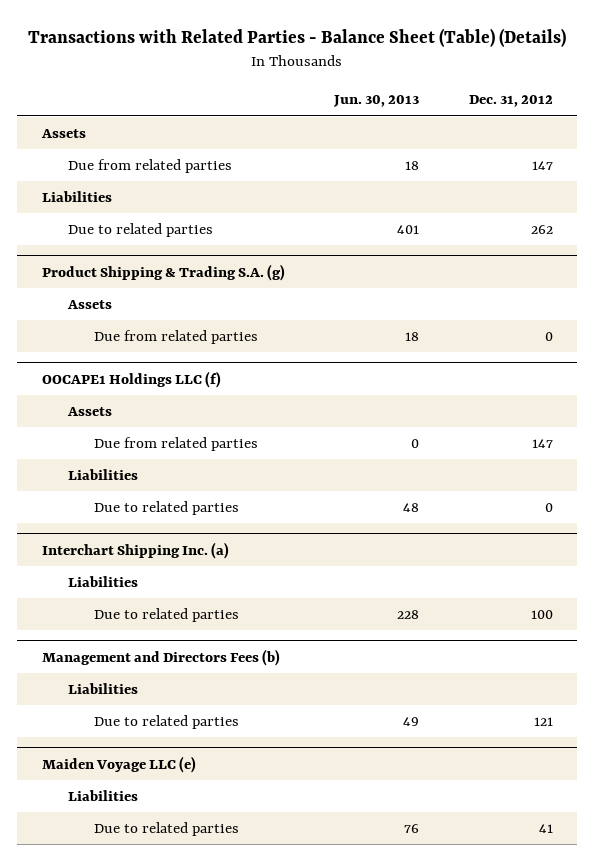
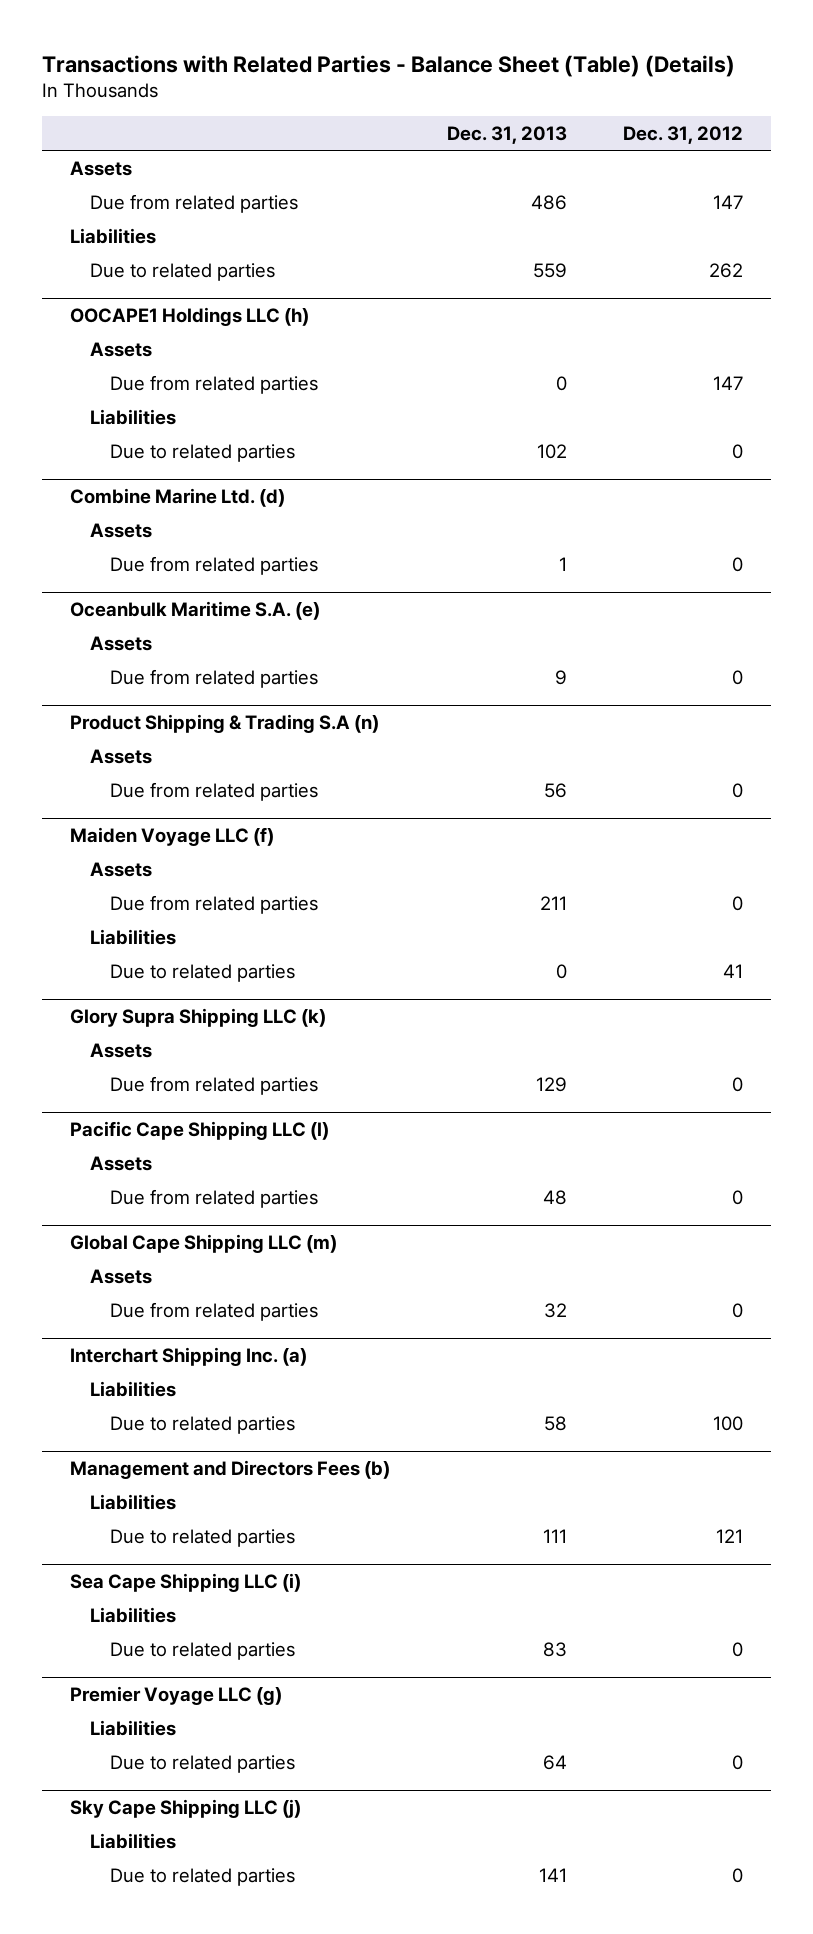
- | Jun. 30, 2013 | Dec. 31, 2012
+ | Dec. 31, 2013 | Dec. 31, 2012
- Product Shipping & Trading S.A. (g)
- Assets
- Due from related parties | 18 | 0
- OOCAPE1 Holdings LLC (f)
+ OOCAPE1 Holdings LLC (h)
+ Combine Marine Ltd. (d)
+ Assets
+ Due from related parties | 1 | 0
+ Oceanbulk Maritime S.A. (e)
+ Assets
+ Due from related parties | 9 | 0
+ Product Shipping & Trading S.A (n)
+ Assets
+ Due from related parties | 56 | 0
+ Maiden Voyage LLC (f)
+ Assets
+ Due from related parties | 211 | 0
+ Liabilities
+ Due to related parties | 0 | 41
+ Glory Supra Shipping LLC (k)
+ Assets
+ Due from related parties | 129 | 0
+ Pacific Cape Shipping LLC (l)
+ Assets
+ Due from related parties | 48 | 0
+ Global Cape Shipping LLC (m)
+ Assets
+ Due from related parties | 32 | 0
- Maiden Voyage LLC (e)
+ Sea Cape Shipping LLC (i)
- Due to related parties | 76 | 41
+ Due to related parties | 83 | 0
+ Premier Voyage LLC (g)
+ Liabilities
+ Due to related parties | 64 | 0
+ Sky Cape Shipping LLC (j)
+ Liabilities
+ Due to related parties | 141 | 0

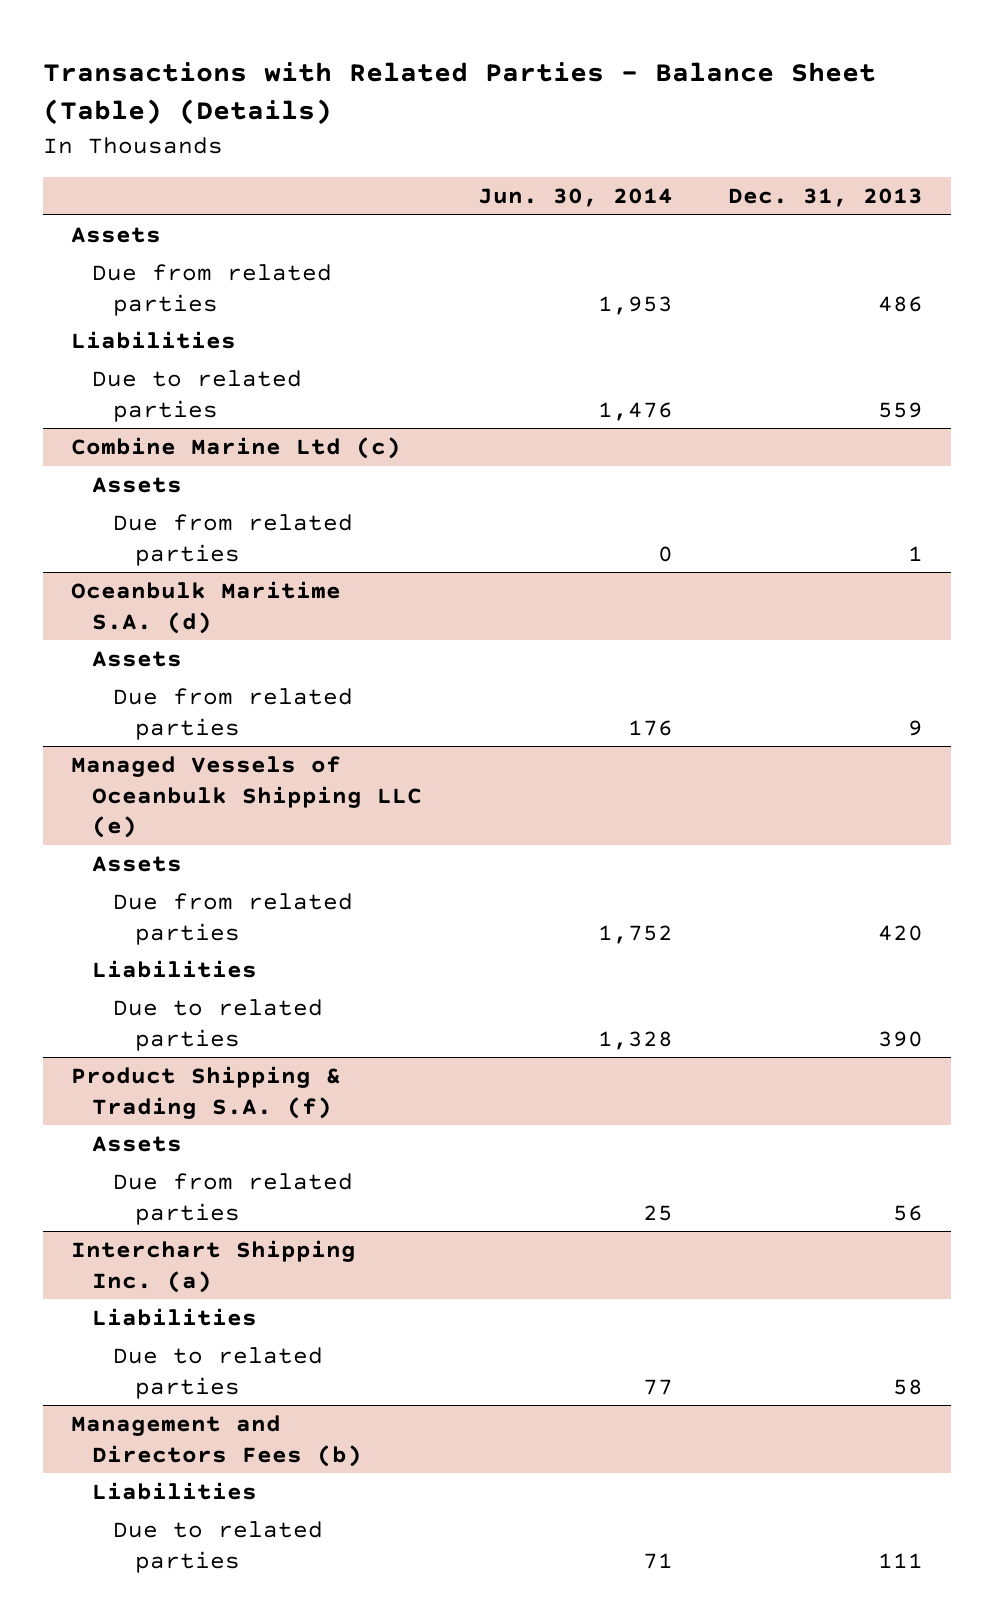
- | Dec. 31, 2013 | Dec. 31, 2012
+ | Jun. 30, 2014 | Dec. 31, 2013
- OOCAPE1 Holdings LLC (h)
- Assets
- Due from related parties | 0 | 147
- Liabilities
- Due to related parties | 102 | 0
- Combine Marine Ltd. (d)
+ Combine Marine Ltd (c)
- Oceanbulk Maritime S.A. (e)
+ Oceanbulk Maritime S.A. (d)
- Product Shipping & Trading S.A (n)
- Assets
- Due from related parties | 56 | 0
- Maiden Voyage LLC (f)
+ Managed Vessels of Oceanbulk Shipping LLC (e)
- Due from related parties | 211 | 0
+ Due from related parties | 1,752 | 420
- Due to related parties | 0 | 41
- Glory Supra Shipping LLC (k)
- Assets
- Due from related parties | 129 | 0
- Pacific Cape Shipping LLC (l)
- Assets
- Due from related parties | 48 | 0
- Global Cape Shipping LLC (m)
+ Due to related parties | 1,328 | 390
+ Product Shipping & Trading S.A. (f)
- Due from related parties | 32 | 0
+ Due from related parties | 25 | 56
- Sea Cape Shipping LLC (i)
- Liabilities
- Due to related parties | 83 | 0
- Premier Voyage LLC (g)
- Liabilities
- Due to related parties | 64 | 0
- Sky Cape Shipping LLC (j)
- Liabilities
- Due to related parties | 141 | 0

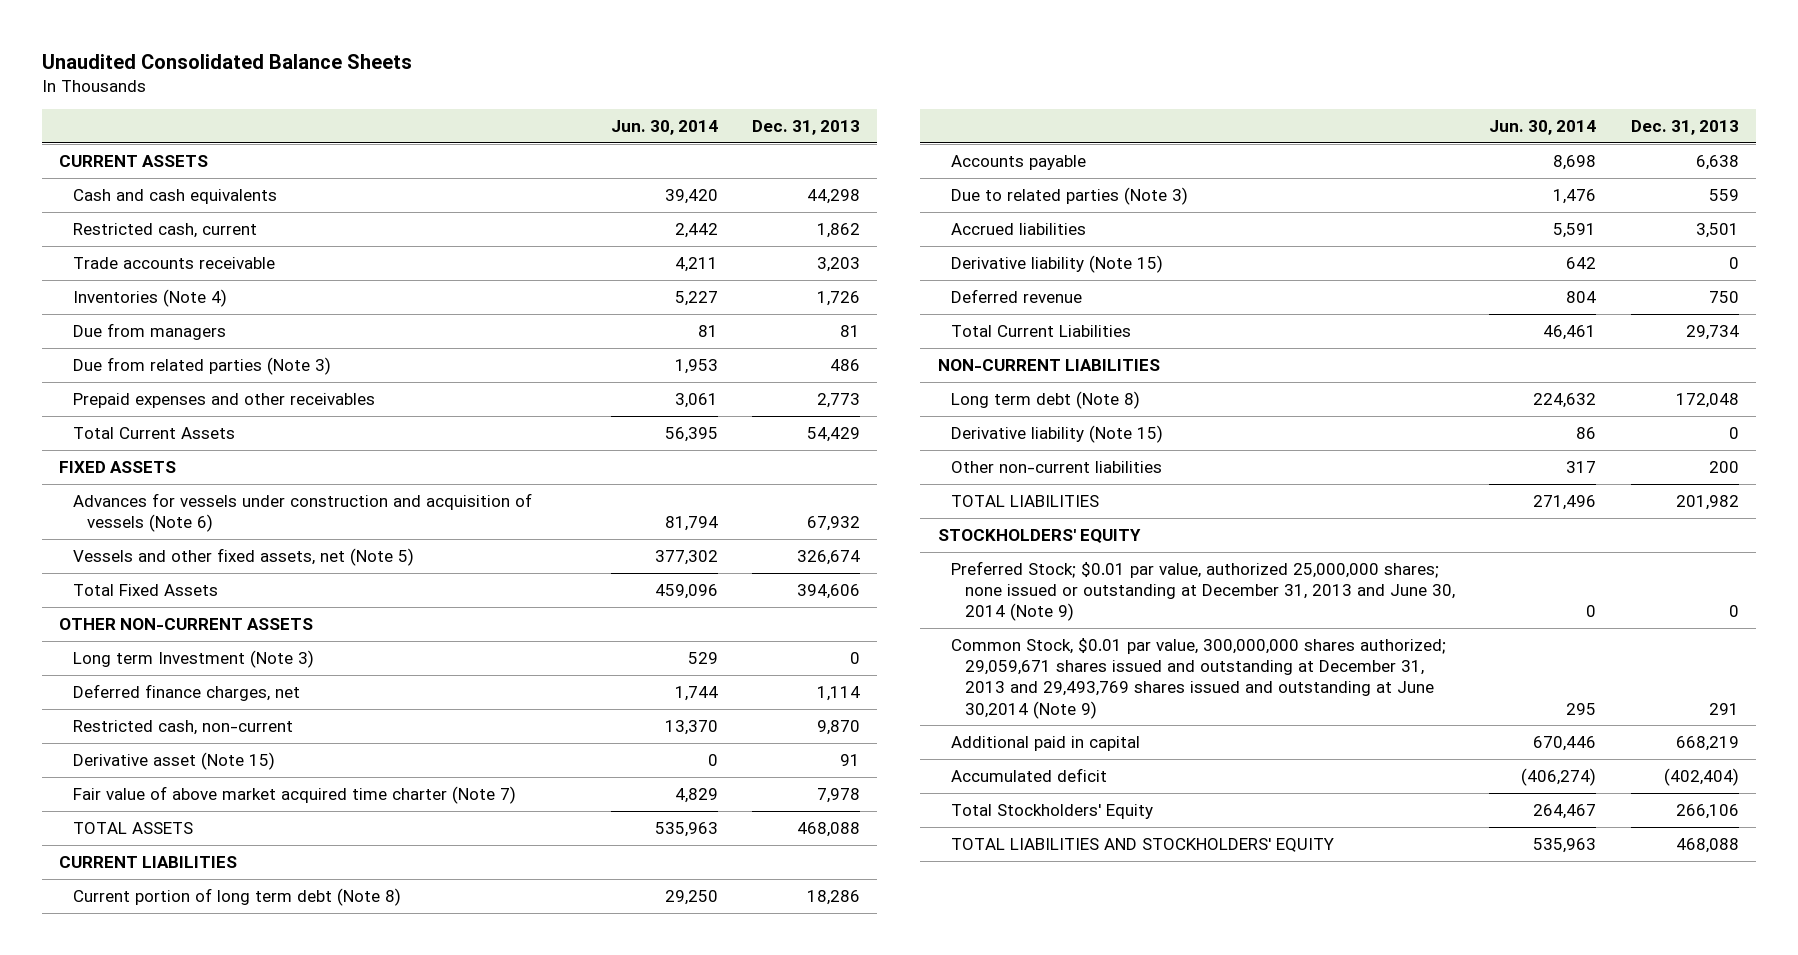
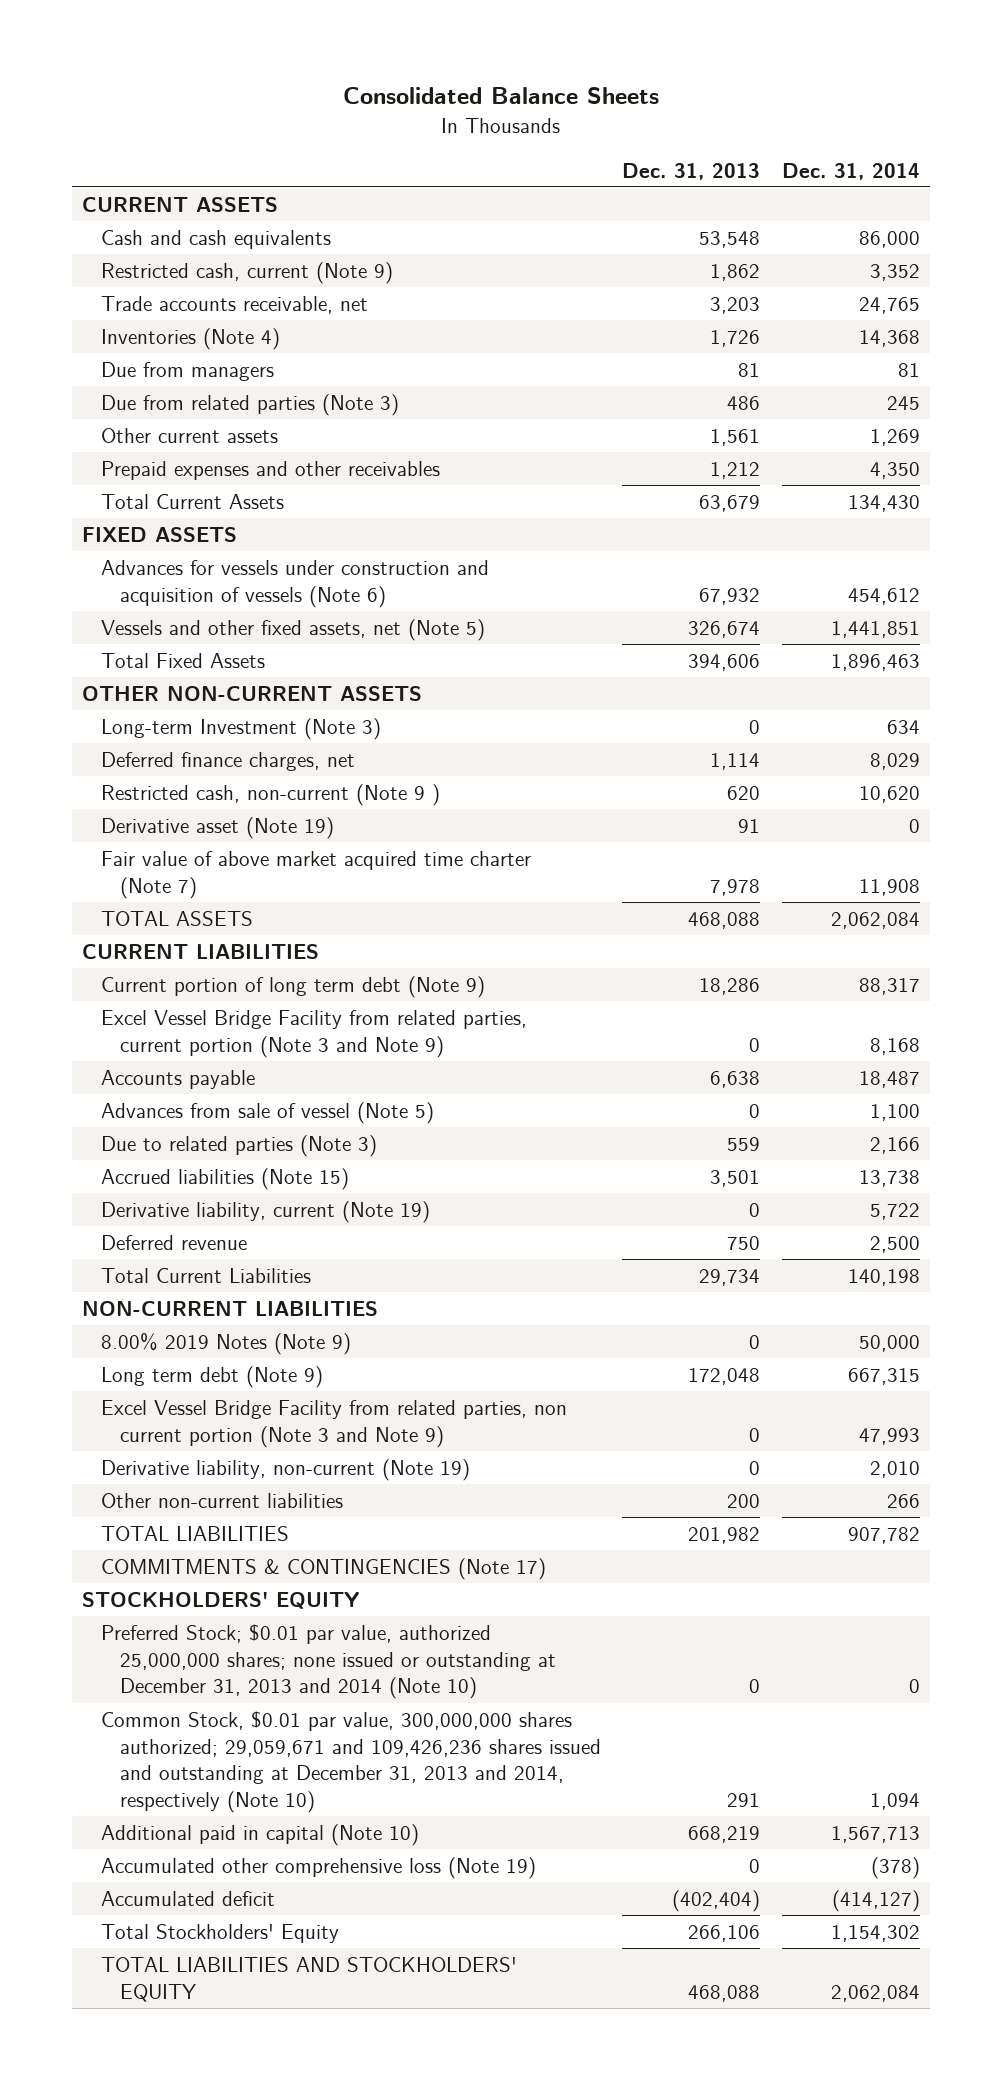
- Unaudited Consolidated Balance Sheets
+ Consolidated Balance Sheets
- | Jun. 30, 2014 | Dec. 31, 2013
+ | Dec. 31, 2013 | Dec. 31, 2014
- Cash and cash equivalents | 39,420 | 44,298
- Restricted cash, current | 2,442 | 1,862
- Trade accounts receivable | 4,211 | 3,203
+ Cash and cash equivalents | 53,548 | 86,000
+ Restricted cash, current (Note 9) | 1,862 | 3,352
+ Trade accounts receivable, net | 3,203 | 24,765
- Prepaid expenses and other receivables | 3,061 | 2,773
- Total Current Assets | 56,395 | 54,429
+ Other current assets | 1,561 | 1,269
+ Prepaid expenses and other receivables | 1,212 | 4,350
+ Total Current Assets | 63,679 | 134,430
- Long term Investment (Note 3) | 529 | 0
+ Long-term Investment (Note 3) | 0 | 634
- Restricted cash, non-current | 13,370 | 9,870
- Derivative asset (Note 15) | 0 | 91
+ Restricted cash, non-current (Note 9 ) | 620 | 10,620
+ Derivative asset (Note 19) | 91 | 0
- Current portion of long term debt (Note 8) | 29,250 | 18,286
+ Current portion of long term debt (Note 9) | 18,286 | 88,317
+ Excel Vessel Bridge Facility from related parties, current portion (Note 3 and Note 9) | 0 | 8,168
+ Advances from sale of vessel (Note 5) | 0 | 1,100
- Accrued liabilities | 5,591 | 3,501
- Derivative liability (Note 15) | 642 | 0
+ Accrued liabilities (Note 15) | 3,501 | 13,738
+ Derivative liability, current (Note 19) | 0 | 5,722
- Long term debt (Note 8) | 224,632 | 172,048
- Derivative liability (Note 15) | 86 | 0
+ 8.00% 2019 Notes (Note 9) | 0 | 50,000
+ Long term debt (Note 9) | 172,048 | 667,315
+ Excel Vessel Bridge Facility from related parties, non current portion (Note 3 and Note 9) | 0 | 47,993
+ Derivative liability, non-current (Note 19) | 0 | 2,010
+ COMMITMENTS & CONTINGENCIES (Note 17)
- Preferred Stock; $0.01 par value, authorized 25,000,000 shares; none issued or outstanding at December 31, 2013 and June 30, 2014 (Note 9) | 0 | 0
- Common Stock, $0.01 par value, 300,000,000 shares authorized; 29,059,671 shares issued and outstanding at December 31, 2013 and 29,493,769 shares issued and outstanding at June 30,2014 (Note 9) | 295 | 291
- Additional paid in capital | 670,446 | 668,219
+ Preferred Stock; $0.01 par value, authorized 25,000,000 shares; none issued or outstanding at December 31, 2013 and 2014 (Note 10) | 0 | 0
+ Common Stock, $0.01 par value, 300,000,000 shares authorized; 29,059,671 and 109,426,236 shares issued and outstanding at December 31, 2013 and 2014, respectively (Note 10) | 291 | 1,094
+ Additional paid in capital (Note 10) | 668,219 | 1,567,713
+ Accumulated other comprehensive loss (Note 19) | 0 | (378)

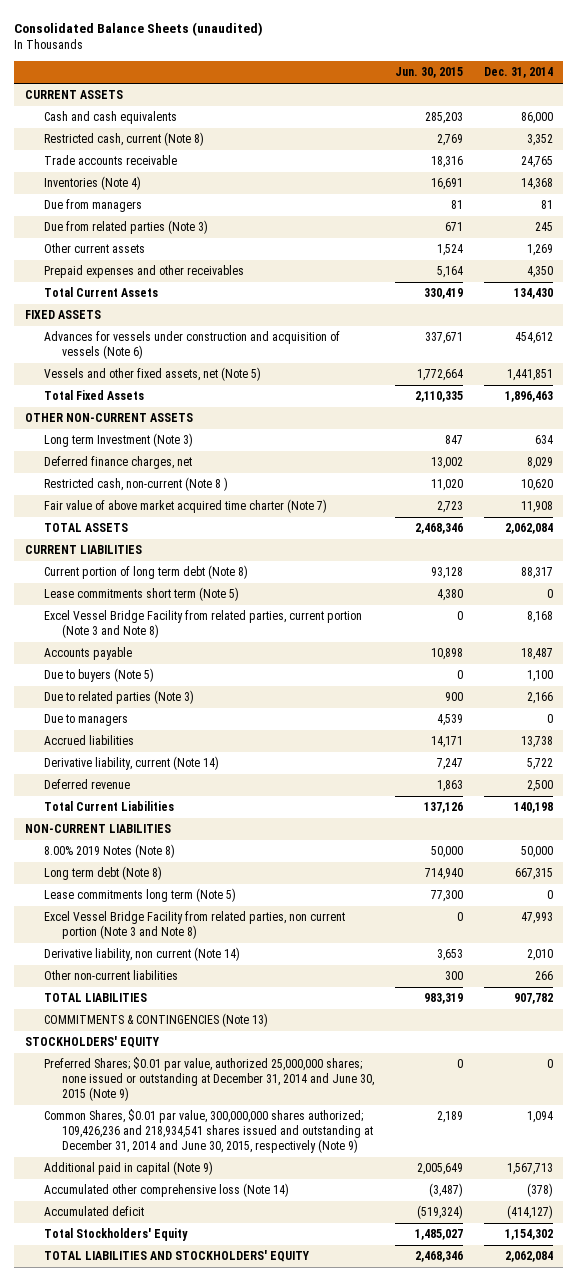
- Consolidated Balance Sheets
+ Consolidated Balance Sheets (unaudited)
- | Dec. 31, 2013 | Dec. 31, 2014
+ | Jun. 30, 2015 | Dec. 31, 2014
- Restricted cash, current (Note 9) | 1,862 | 3,352
- Trade accounts receivable, net | 3,203 | 24,765
+ Restricted cash, current (Note 8) | 2,769 | 3,352
+ Trade accounts receivable | 18,316 | 24,765
- Long-term Investment (Note 3) | 0 | 634
+ Long term Investment (Note 3) | 847 | 634
- Restricted cash, non-current (Note 9 ) | 620 | 10,620
- Derivative asset (Note 19) | 91 | 0
+ Restricted cash, non-current (Note 8 ) | 11,020 | 10,620
- Current portion of long term debt (Note 9) | 18,286 | 88,317
- Excel Vessel Bridge Facility from related parties, current portion (Note 3 and Note 9) | 0 | 8,168
+ Current portion of long term debt (Note 8) | 93,128 | 88,317
+ Lease commitments short term (Note 5) | 4,380 | 0
+ Excel Vessel Bridge Facility from related parties, current portion (Note 3 and Note 8) | 0 | 8,168
- Advances from sale of vessel (Note 5) | 0 | 1,100
+ Due to buyers (Note 5) | 0 | 1,100
- Accrued liabilities (Note 15) | 3,501 | 13,738
- Derivative liability, current (Note 19) | 0 | 5,722
+ Due to managers | 4,539 | 0
+ Accrued liabilities | 14,171 | 13,738
+ Derivative liability, current (Note 14) | 7,247 | 5,722
- 8.00% 2019 Notes (Note 9) | 0 | 50,000
- Long term debt (Note 9) | 172,048 | 667,315
- Excel Vessel Bridge Facility from related parties, non current portion (Note 3 and Note 9) | 0 | 47,993
- Derivative liability, non-current (Note 19) | 0 | 2,010
+ 8.00% 2019 Notes (Note 8) | 50,000 | 50,000
+ Long term debt (Note 8) | 714,940 | 667,315
+ Lease commitments long term (Note 5) | 77,300 | 0
+ Excel Vessel Bridge Facility from related parties, non current portion (Note 3 and Note 8) | 0 | 47,993
+ Derivative liability, non current (Note 14) | 3,653 | 2,010
- COMMITMENTS & CONTINGENCIES (Note 17)
+ COMMITMENTS & CONTINGENCIES (Note 13)
- Preferred Stock; $0.01 par value, authorized 25,000,000 shares; none issued or outstanding at December 31, 2013 and 2014 (Note 10) | 0 | 0
- Common Stock, $0.01 par value, 300,000,000 shares authorized; 29,059,671 and 109,426,236 shares issued and outstanding at December 31, 2013 and 2014, respectively (Note 10) | 291 | 1,094
- Additional paid in capital (Note 10) | 668,219 | 1,567,713
- Accumulated other comprehensive loss (Note 19) | 0 | (378)
+ Preferred Shares; $0.01 par value, authorized 25,000,000 shares; none issued or outstanding at December 31, 2014 and June 30, 2015 (Note 9) | 0 | 0
+ Common Shares, $0.01 par value, 300,000,000 shares authorized; 109,426,236 and 218,934,541 shares issued and outstanding at December 31, 2014 and June 30, 2015, respectively (Note 9) | 2,189 | 1,094
+ Additional paid in capital (Note 9) | 2,005,649 | 1,567,713
+ Accumulated other comprehensive loss (Note 14) | (3,487) | (378)

